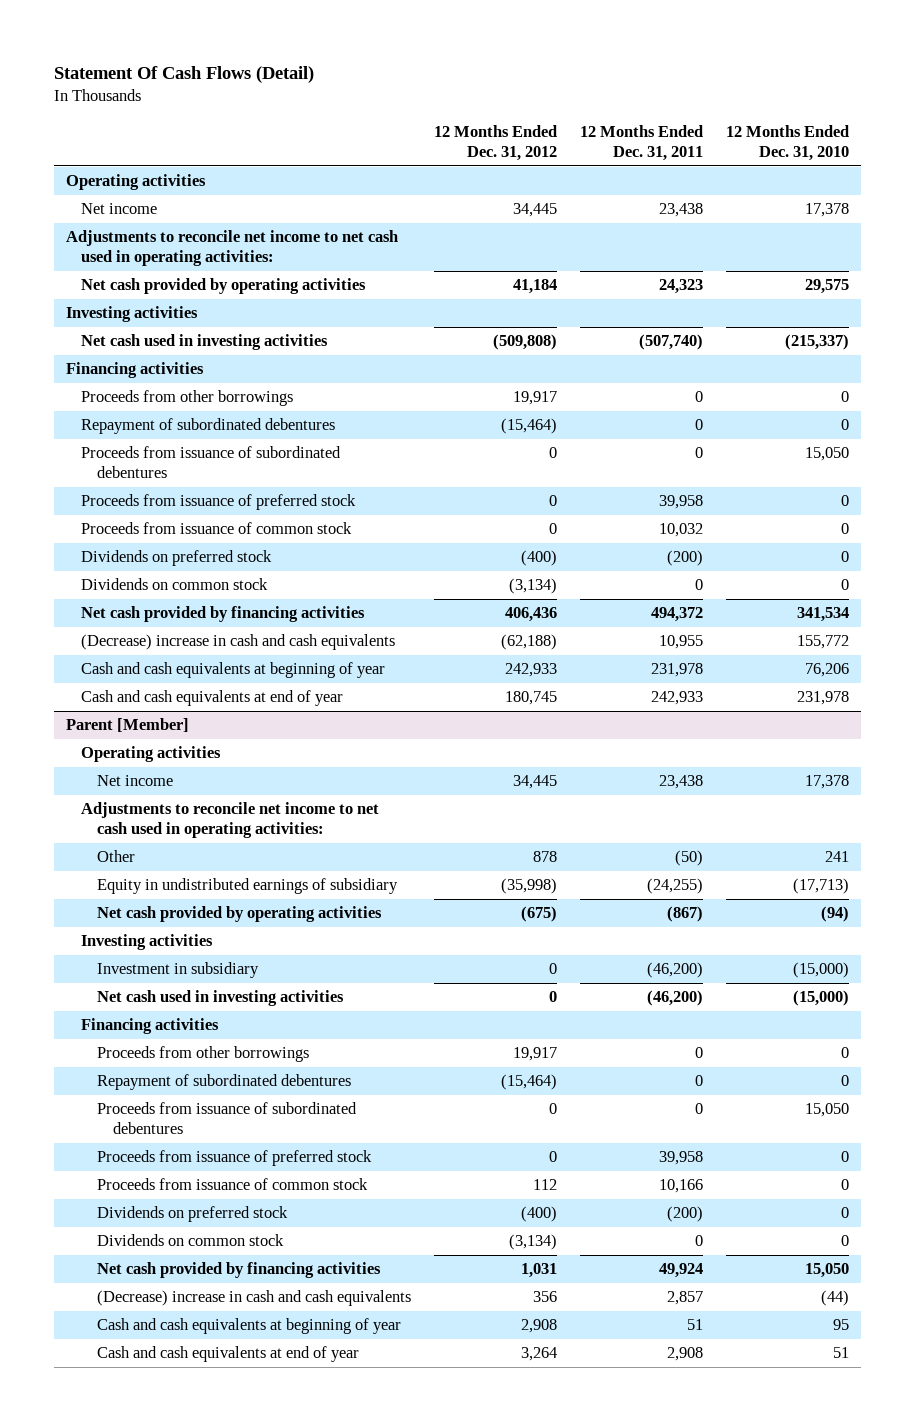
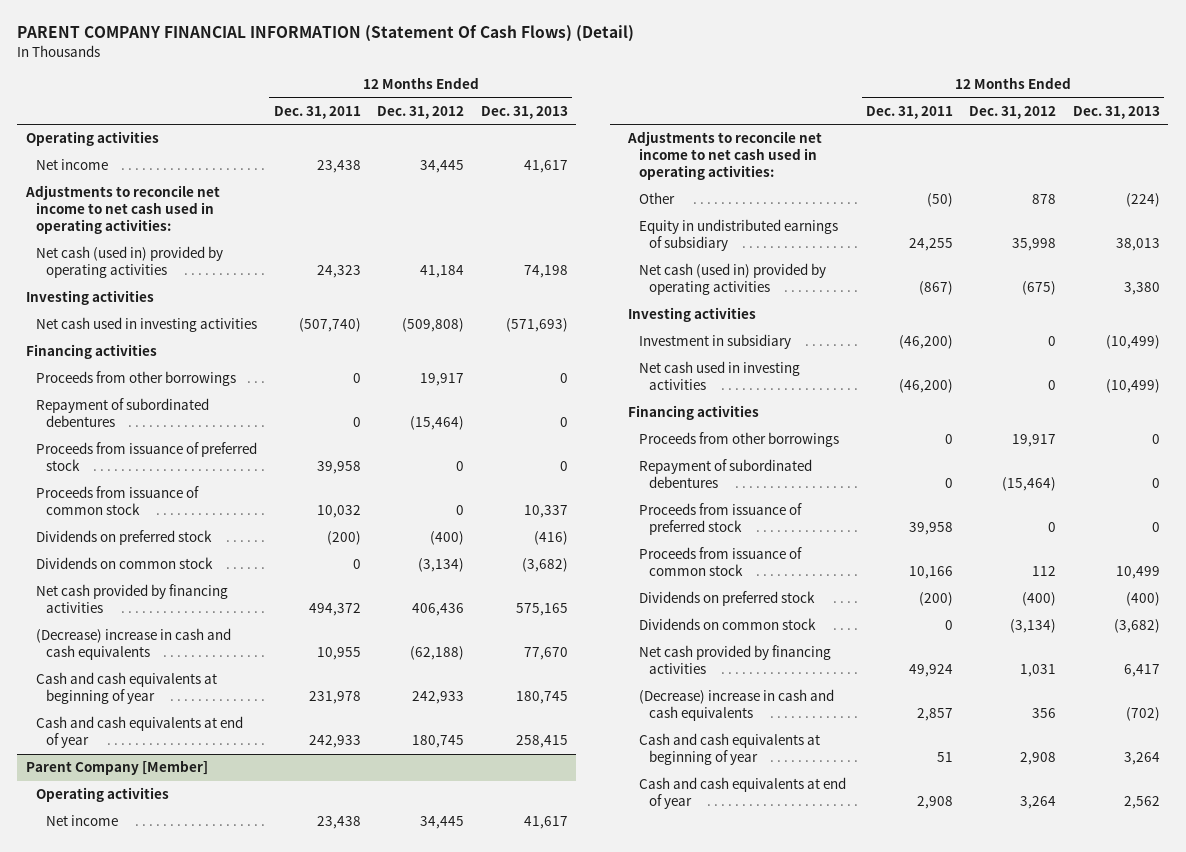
- Statement Of Cash Flows (Detail)
+ PARENT COMPANY FINANCIAL INFORMATION (Statement Of Cash Flows) (Detail)
- | 12 Months Ended Dec. 31, 2012 | 12 Months Ended Dec. 31, 2011 | 12 Months Ended Dec. 31, 2010
+ | 12 Months Ended Dec. 31, 2011 | 12 Months Ended Dec. 31, 2012 | 12 Months Ended Dec. 31, 2013
- Net cash provided by operating activities | 41,184 | 24,323 | 29,575
+ Net cash (used in) provided by operating activities | 24,323 | 41,184 | 74,198
- Proceeds from issuance of subordinated debentures | 0 | 0 | 15,050
- Parent [Member]
+ Parent Company [Member]
- Equity in undistributed earnings of subsidiary | (35,998) | (24,255) | (17,713)
- Net cash provided by operating activities | (675) | (867) | (94)
+ Equity in undistributed earnings of subsidiary | 24,255 | 35,998 | 38,013
+ Net cash (used in) provided by operating activities | (867) | (675) | 3,380
- Proceeds from issuance of subordinated debentures | 0 | 0 | 15,050

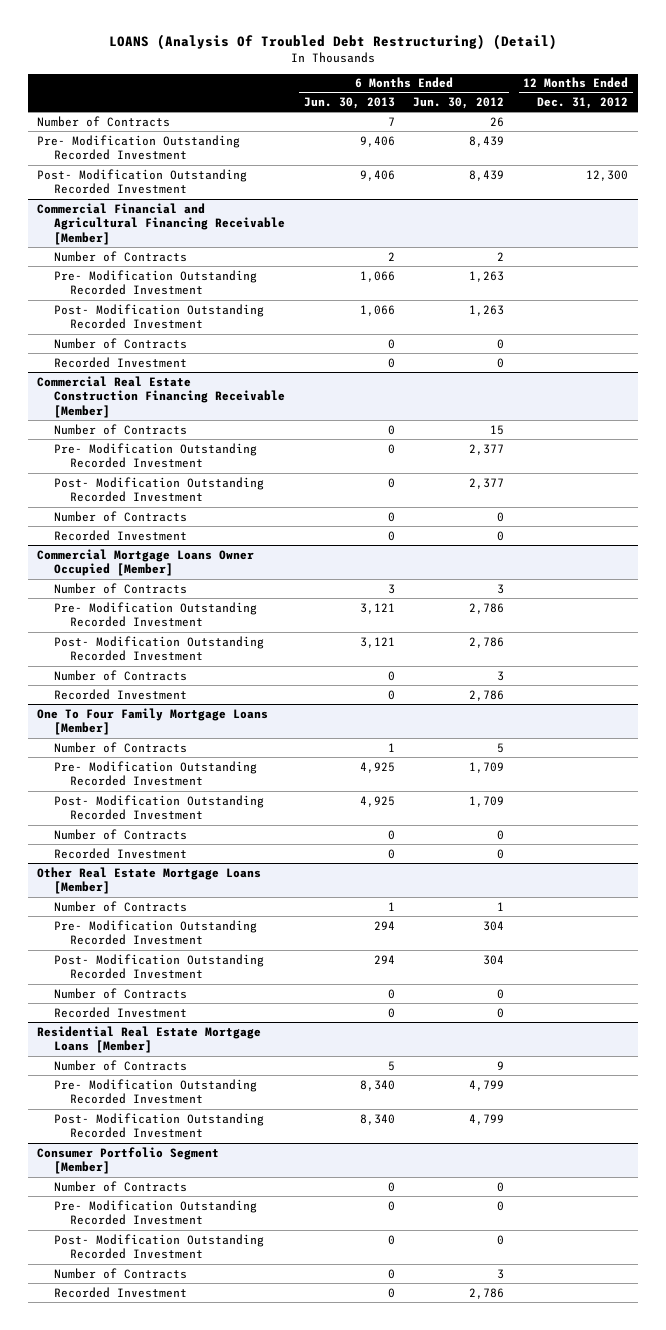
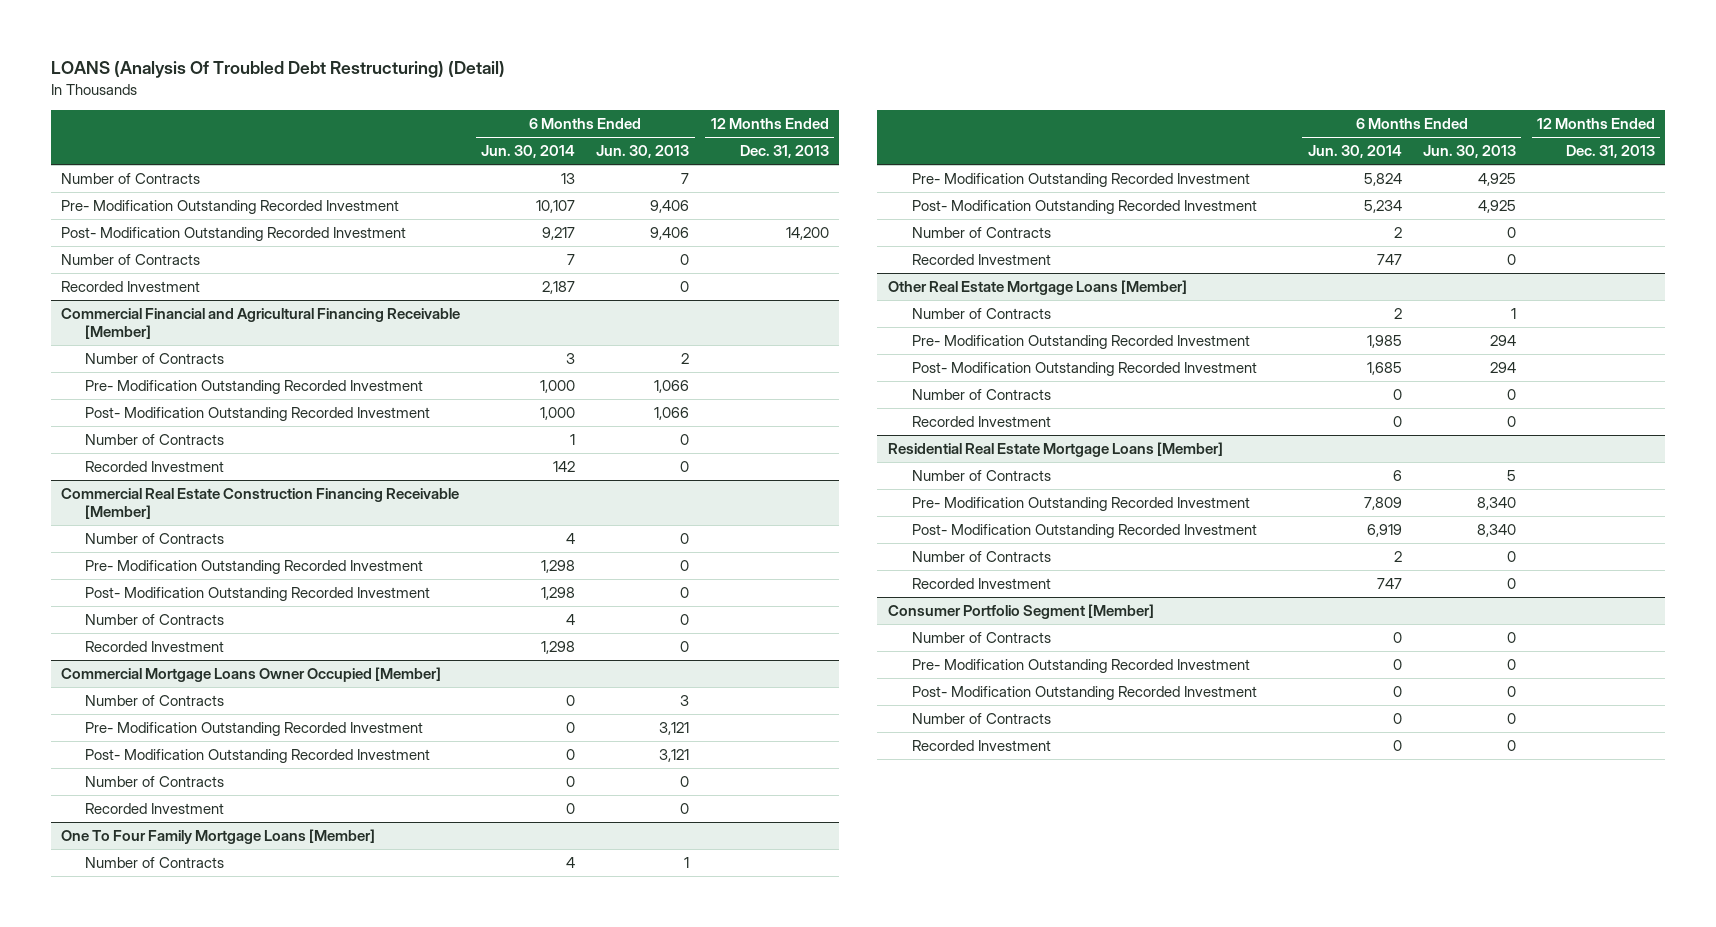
- | 6 Months Ended Jun. 30, 2013 | 6 Months Ended Jun. 30, 2012 | 12 Months Ended Dec. 31, 2012
+ | 6 Months Ended Jun. 30, 2014 | 6 Months Ended Jun. 30, 2013 | 12 Months Ended Dec. 31, 2013
+ Number of Contracts | 7 | 0 |
+ Recorded Investment | 2,187 | 0 |
@ Residential Real Estate Mortgage Loans [Member]
+ Number of Contracts | 2 | 0 |
+ Recorded Investment | 747 | 0 |

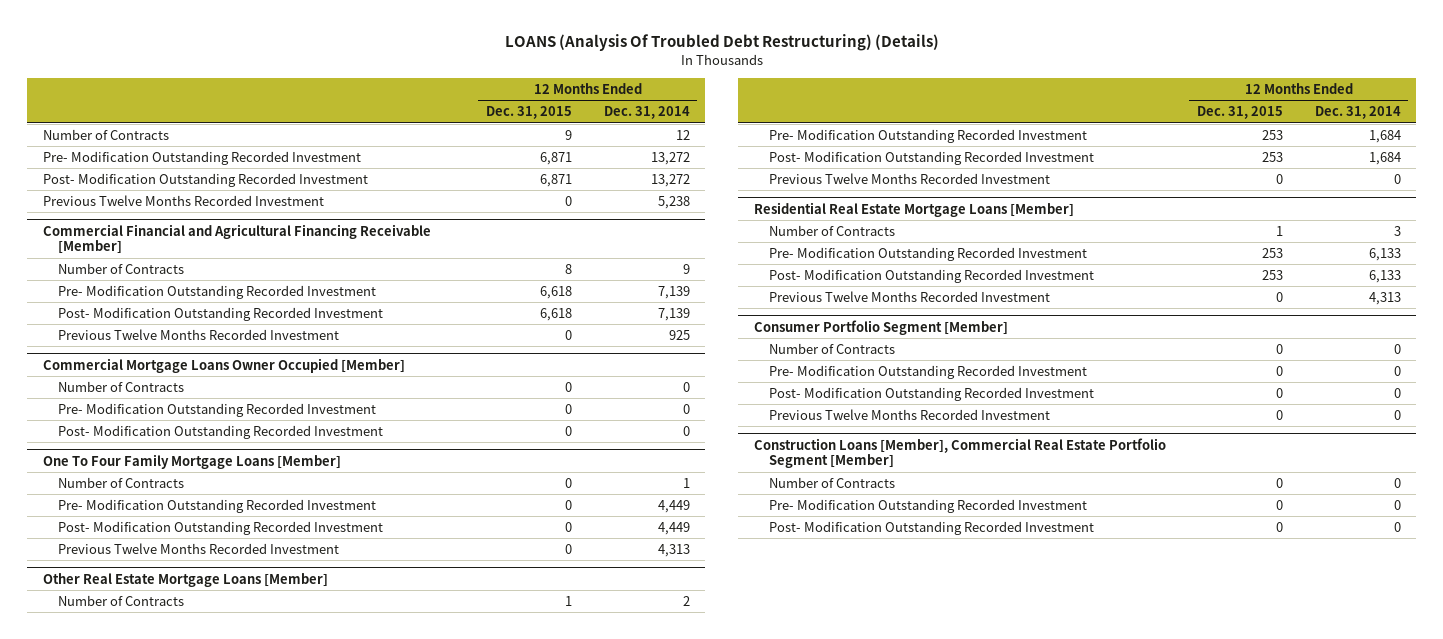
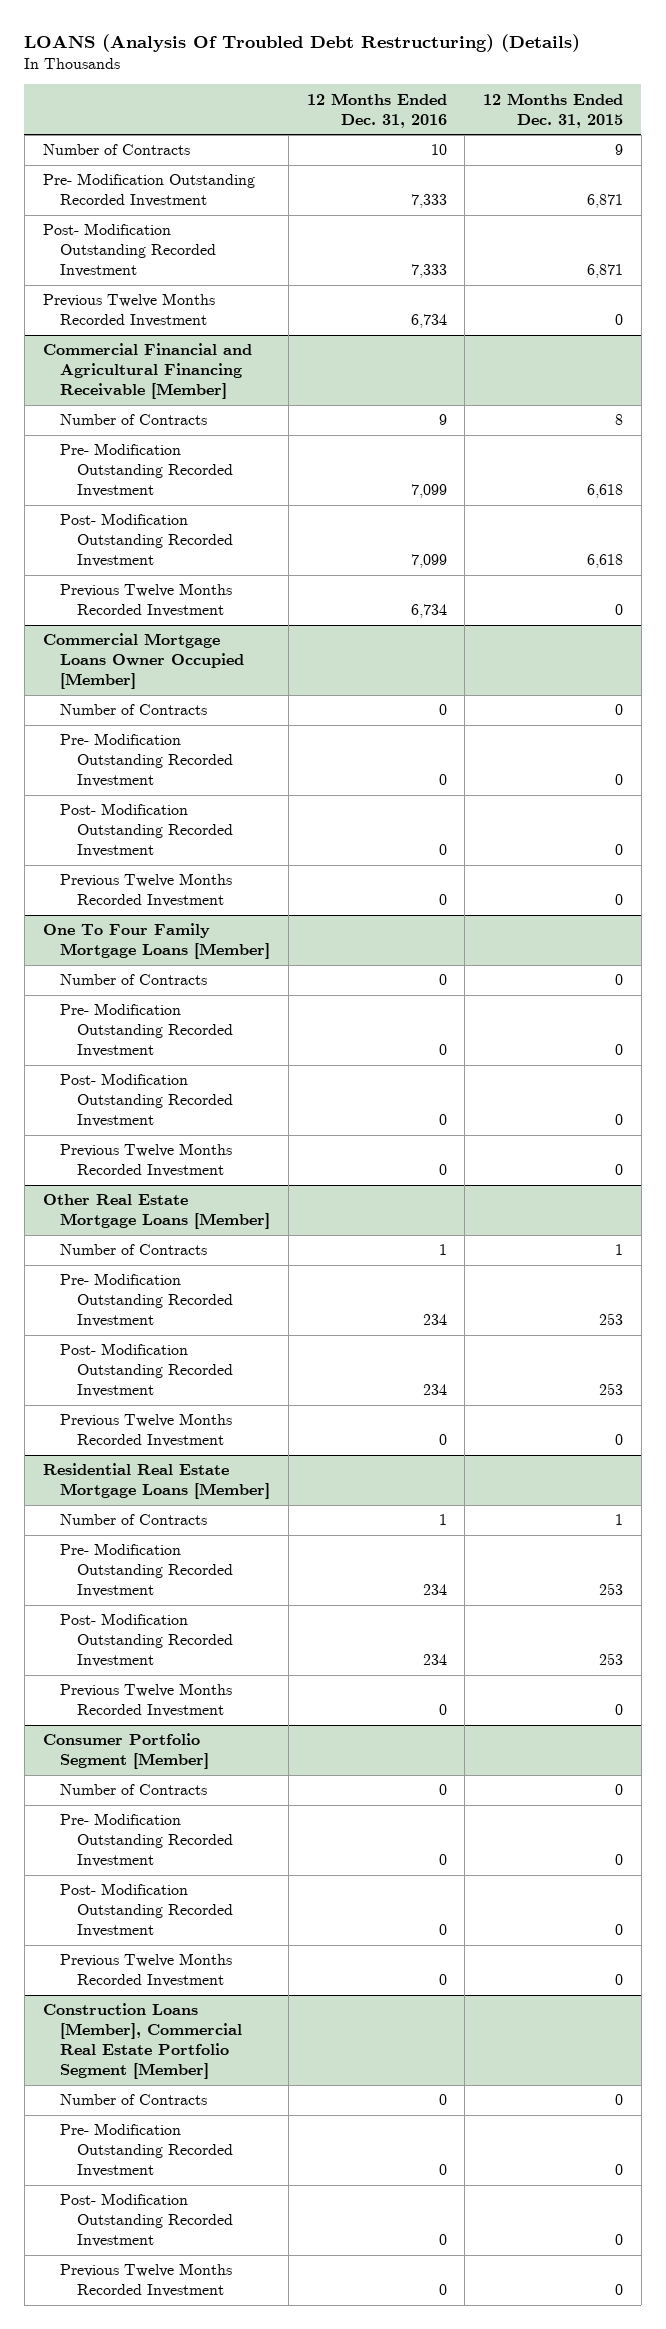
- | 12 Months Ended Dec. 31, 2015 | 12 Months Ended Dec. 31, 2014
+ | 12 Months Ended Dec. 31, 2016 | 12 Months Ended Dec. 31, 2015
@ Commercial Mortgage Loans Owner Occupied [Member]
+ Previous Twelve Months Recorded Investment | 0 | 0
@ Construction Loans [Member], Commercial Real Estate Portfolio Segment [Member]
+ Previous Twelve Months Recorded Investment | 0 | 0

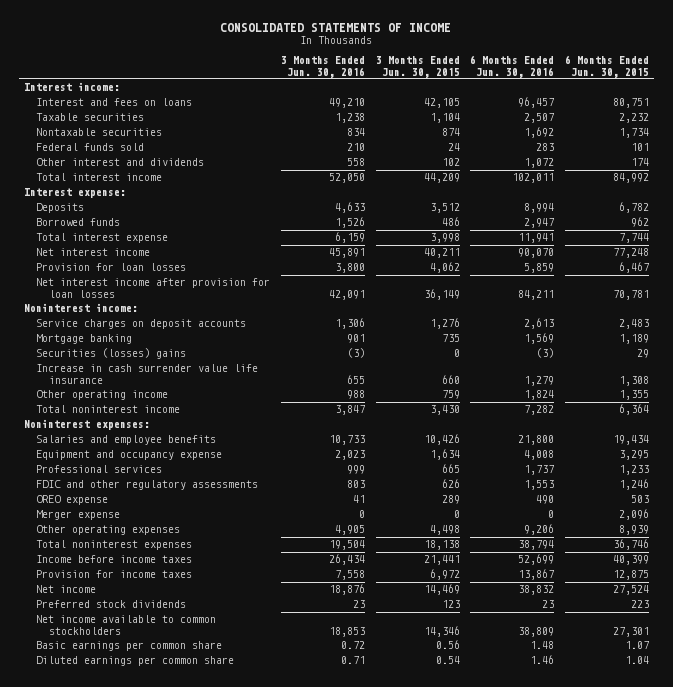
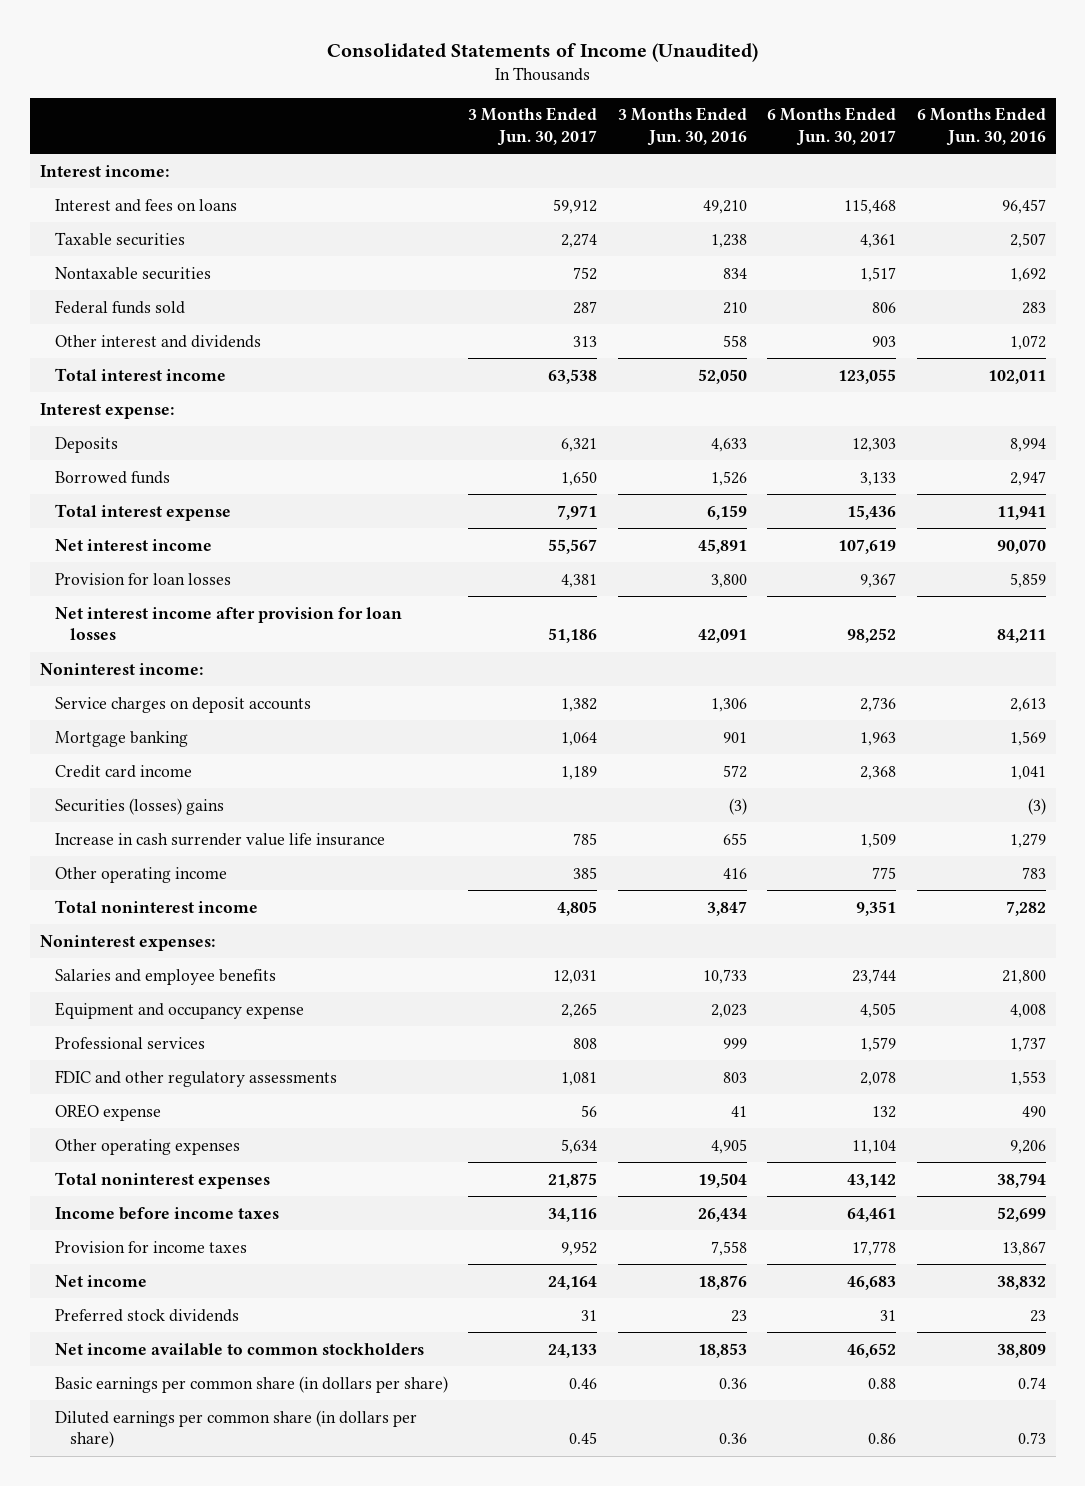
- CONSOLIDATED STATEMENTS OF INCOME
+ Consolidated Statements of Income (Unaudited)
- | 3 Months Ended Jun. 30, 2016 | 3 Months Ended Jun. 30, 2015 | 6 Months Ended Jun. 30, 2016 | 6 Months Ended Jun. 30, 2015
+ | 3 Months Ended Jun. 30, 2017 | 3 Months Ended Jun. 30, 2016 | 6 Months Ended Jun. 30, 2017 | 6 Months Ended Jun. 30, 2016
+ Credit card income | 1,189 | 572 | 2,368 | 1,041
- Other operating income | 988 | 759 | 1,824 | 1,355
+ Other operating income | 385 | 416 | 775 | 783
- Merger expense | 0 | 0 | 0 | 2,096
- Basic earnings per common share | 0.72 | 0.56 | 1.48 | 1.07
- Diluted earnings per common share | 0.71 | 0.54 | 1.46 | 1.04
+ Basic earnings per common share (in dollars per share) | 0.46 | 0.36 | 0.88 | 0.74
+ Diluted earnings per common share (in dollars per share) | 0.45 | 0.36 | 0.86 | 0.73

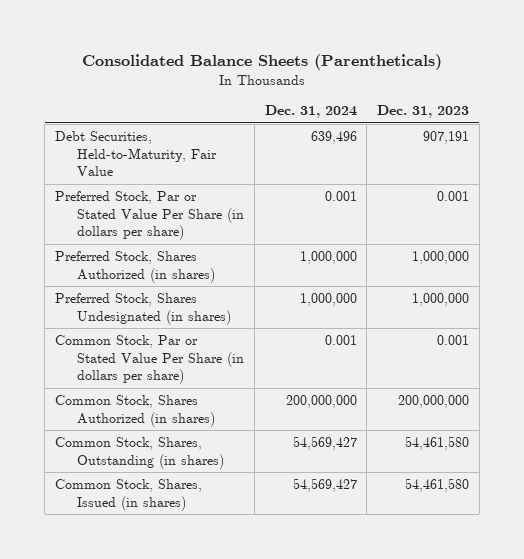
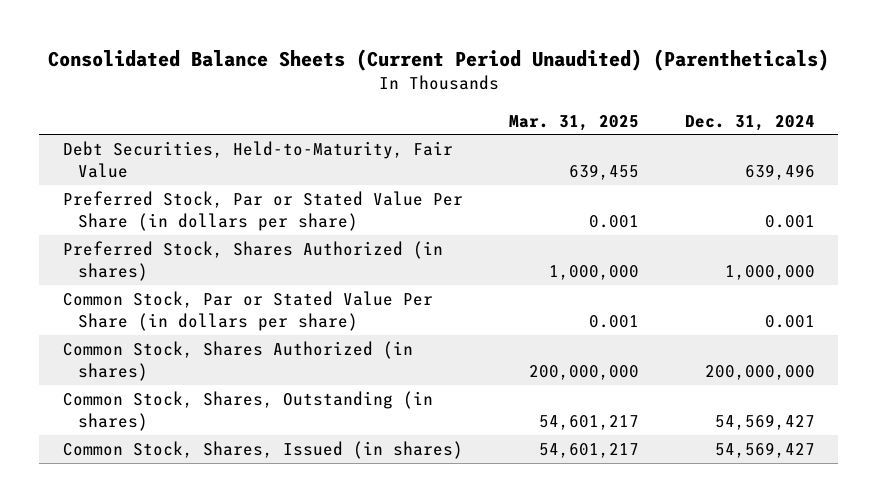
- Consolidated Balance Sheets (Parentheticals)
+ Consolidated Balance Sheets (Current Period Unaudited) (Parentheticals)
- | Dec. 31, 2024 | Dec. 31, 2023
+ | Mar. 31, 2025 | Dec. 31, 2024
- Preferred Stock, Shares Undesignated (in shares) | 1,000,000 | 1,000,000

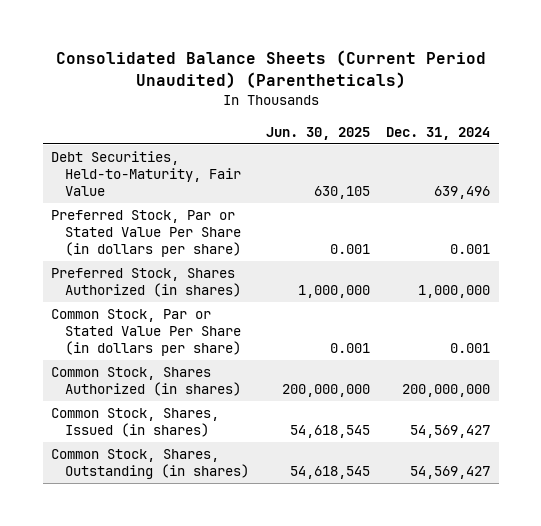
- | Mar. 31, 2025 | Dec. 31, 2024
+ | Jun. 30, 2025 | Dec. 31, 2024
moved down: Common Stock, Shares, Outstanding (in shares) | 54,618,545 | 54,569,427

